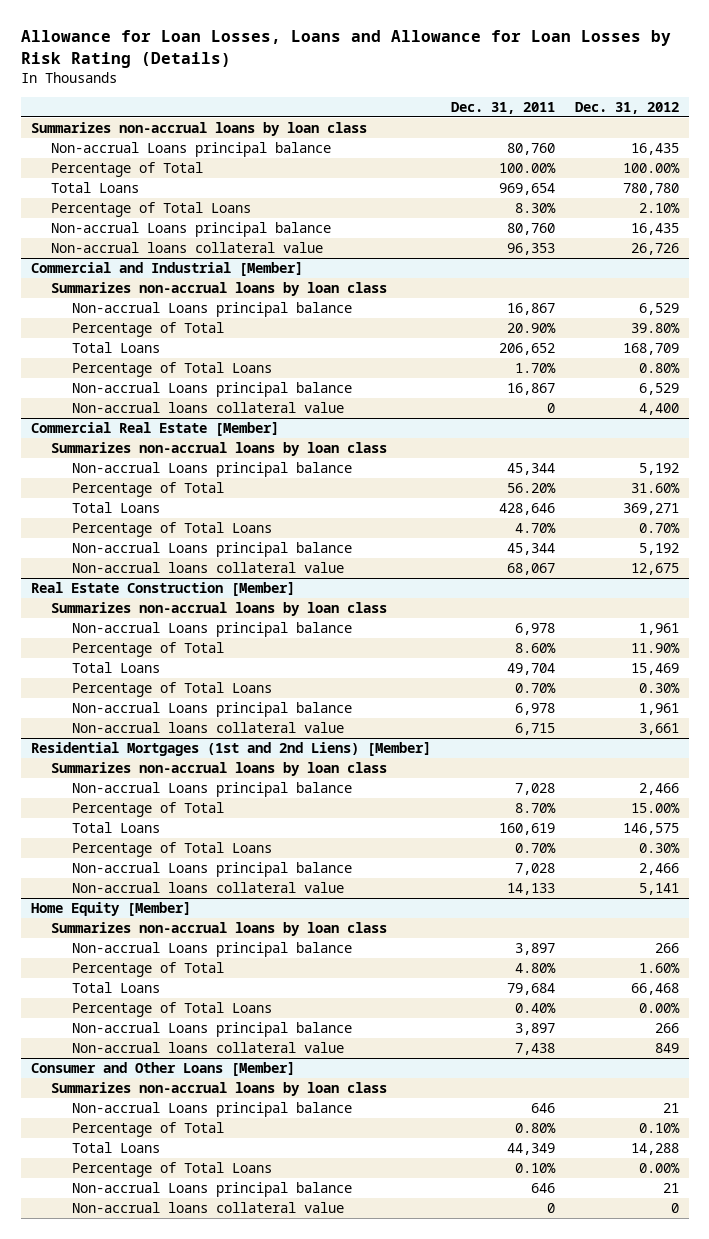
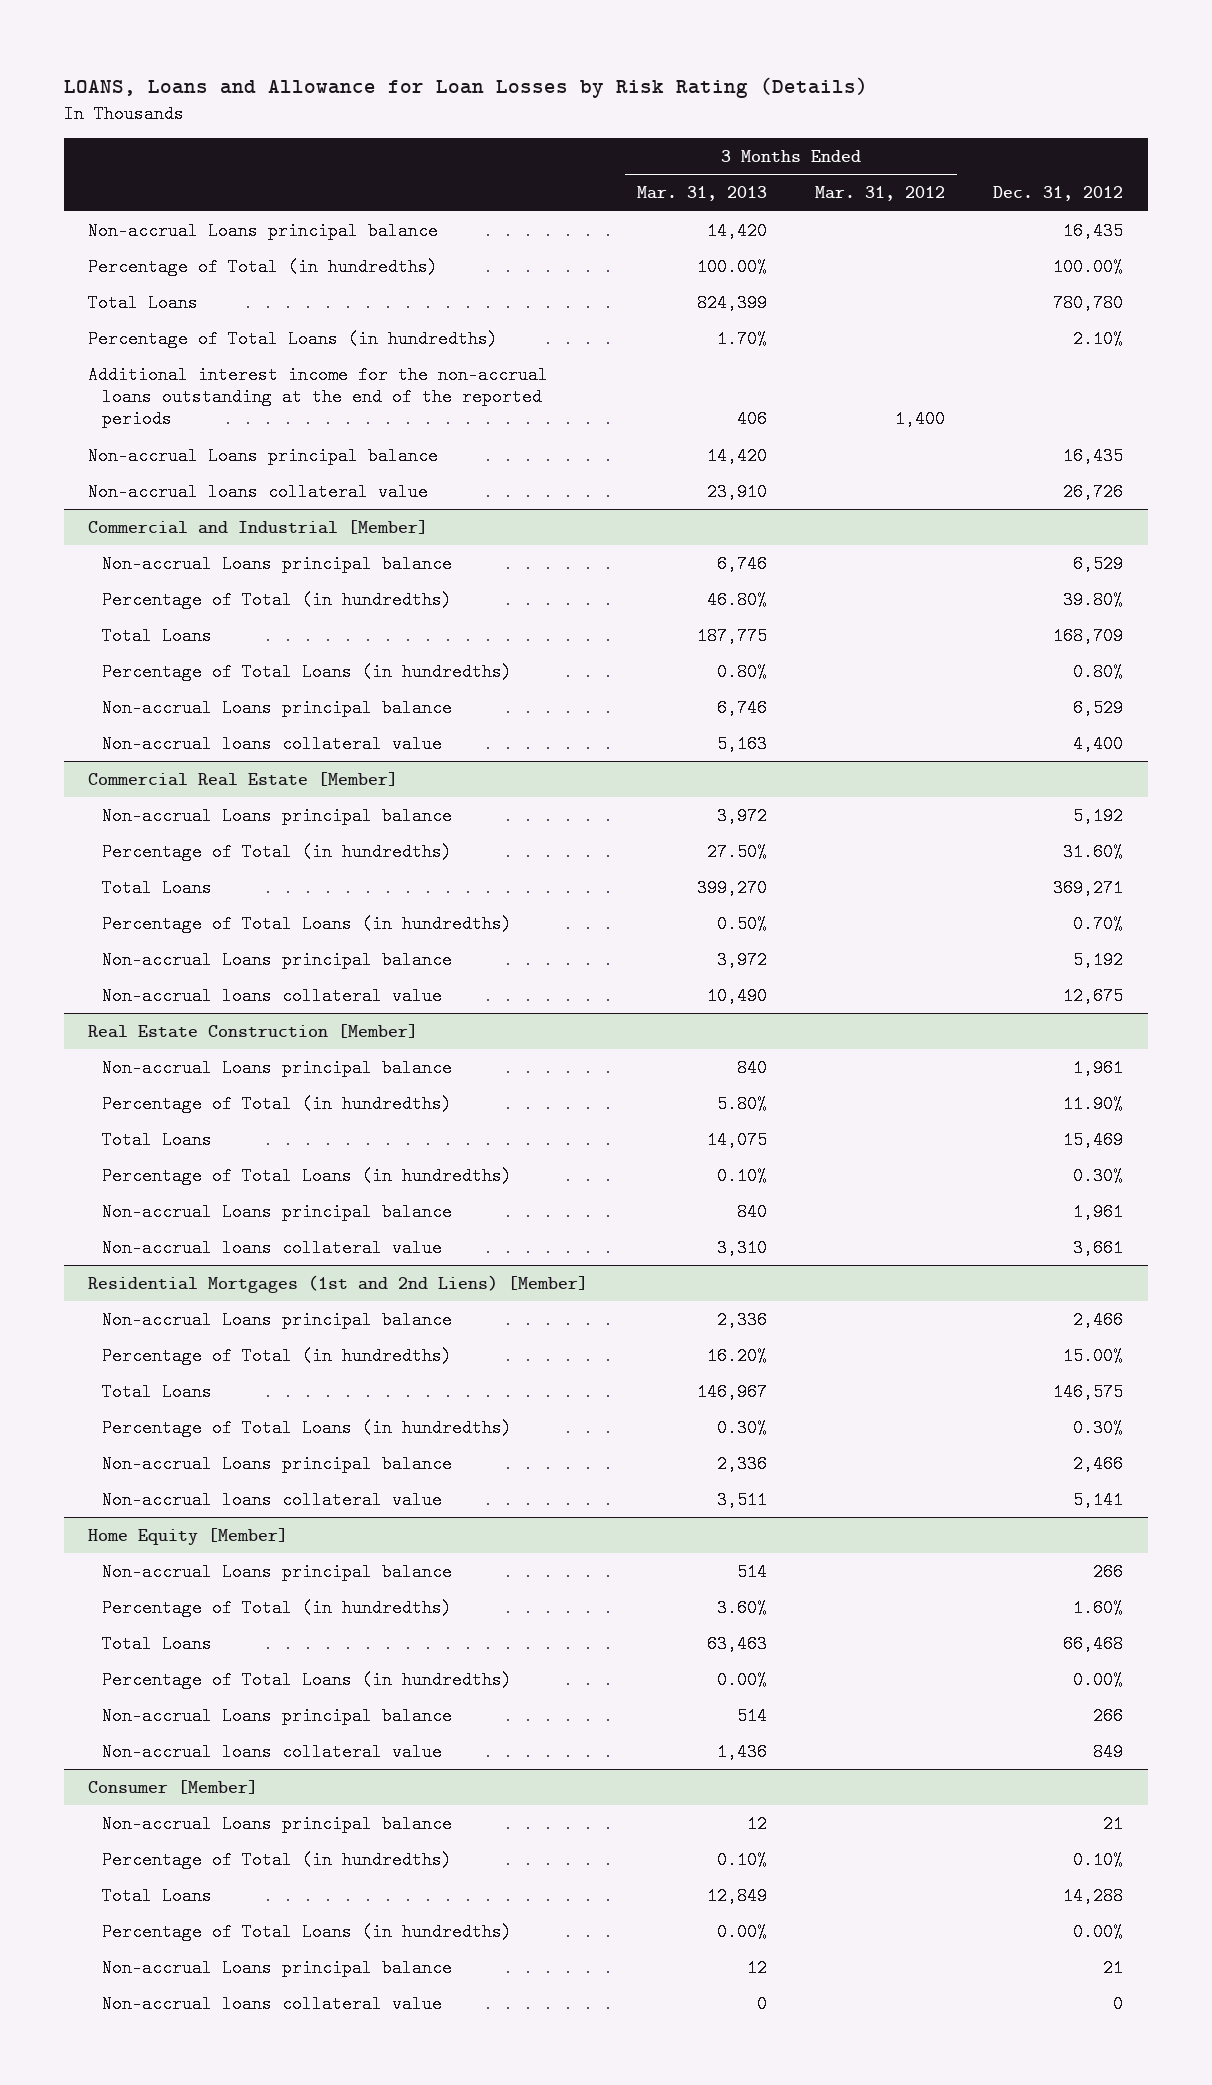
- Allowance for Loan Losses, Loans and Allowance for Loan Losses by Risk Rating (Details)
+ LOANS, Loans and Allowance for Loan Losses by Risk Rating (Details)
- | Dec. 31, 2011 | Dec. 31, 2012
+ | 3 Months Ended Mar. 31, 2013 | 3 Months Ended Mar. 31, 2012 | Dec. 31, 2012
- Summarizes non-accrual loans by loan class
- Percentage of Total | 100.00% | 100.00%
+ Percentage of Total (in hundredths) | 100.00% | | 100.00%
- Percentage of Total Loans | 8.30% | 2.10%
+ Percentage of Total Loans (in hundredths) | 1.70% | | 2.10%
+ Additional interest income for the non-accrual loans outstanding at the end of the reported periods | 406 | 1,400 |
@ Commercial and Industrial [Member]
- Summarizes non-accrual loans by loan class
- Percentage of Total | 20.90% | 39.80%
+ Percentage of Total (in hundredths) | 46.80% | | 39.80%
- Percentage of Total Loans | 1.70% | 0.80%
+ Percentage of Total Loans (in hundredths) | 0.80% | | 0.80%
@ Commercial Real Estate [Member]
- Summarizes non-accrual loans by loan class
- Percentage of Total | 56.20% | 31.60%
+ Percentage of Total (in hundredths) | 27.50% | | 31.60%
- Percentage of Total Loans | 4.70% | 0.70%
+ Percentage of Total Loans (in hundredths) | 0.50% | | 0.70%
@ Real Estate Construction [Member]
- Summarizes non-accrual loans by loan class
- Percentage of Total | 8.60% | 11.90%
+ Percentage of Total (in hundredths) | 5.80% | | 11.90%
- Percentage of Total Loans | 0.70% | 0.30%
+ Percentage of Total Loans (in hundredths) | 0.10% | | 0.30%
@ Residential Mortgages (1st and 2nd Liens) [Member]
- Summarizes non-accrual loans by loan class
- Percentage of Total | 8.70% | 15.00%
+ Percentage of Total (in hundredths) | 16.20% | | 15.00%
- Percentage of Total Loans | 0.70% | 0.30%
+ Percentage of Total Loans (in hundredths) | 0.30% | | 0.30%
@ Home Equity [Member]
- Summarizes non-accrual loans by loan class
- Percentage of Total | 4.80% | 1.60%
+ Percentage of Total (in hundredths) | 3.60% | | 1.60%
- Percentage of Total Loans | 0.40% | 0.00%
+ Percentage of Total Loans (in hundredths) | 0.00% | | 0.00%
- Consumer and Other Loans [Member]
- Summarizes non-accrual loans by loan class
+ Consumer [Member]
- Percentage of Total | 0.80% | 0.10%
+ Percentage of Total (in hundredths) | 0.10% | | 0.10%
- Percentage of Total Loans | 0.10% | 0.00%
+ Percentage of Total Loans (in hundredths) | 0.00% | | 0.00%

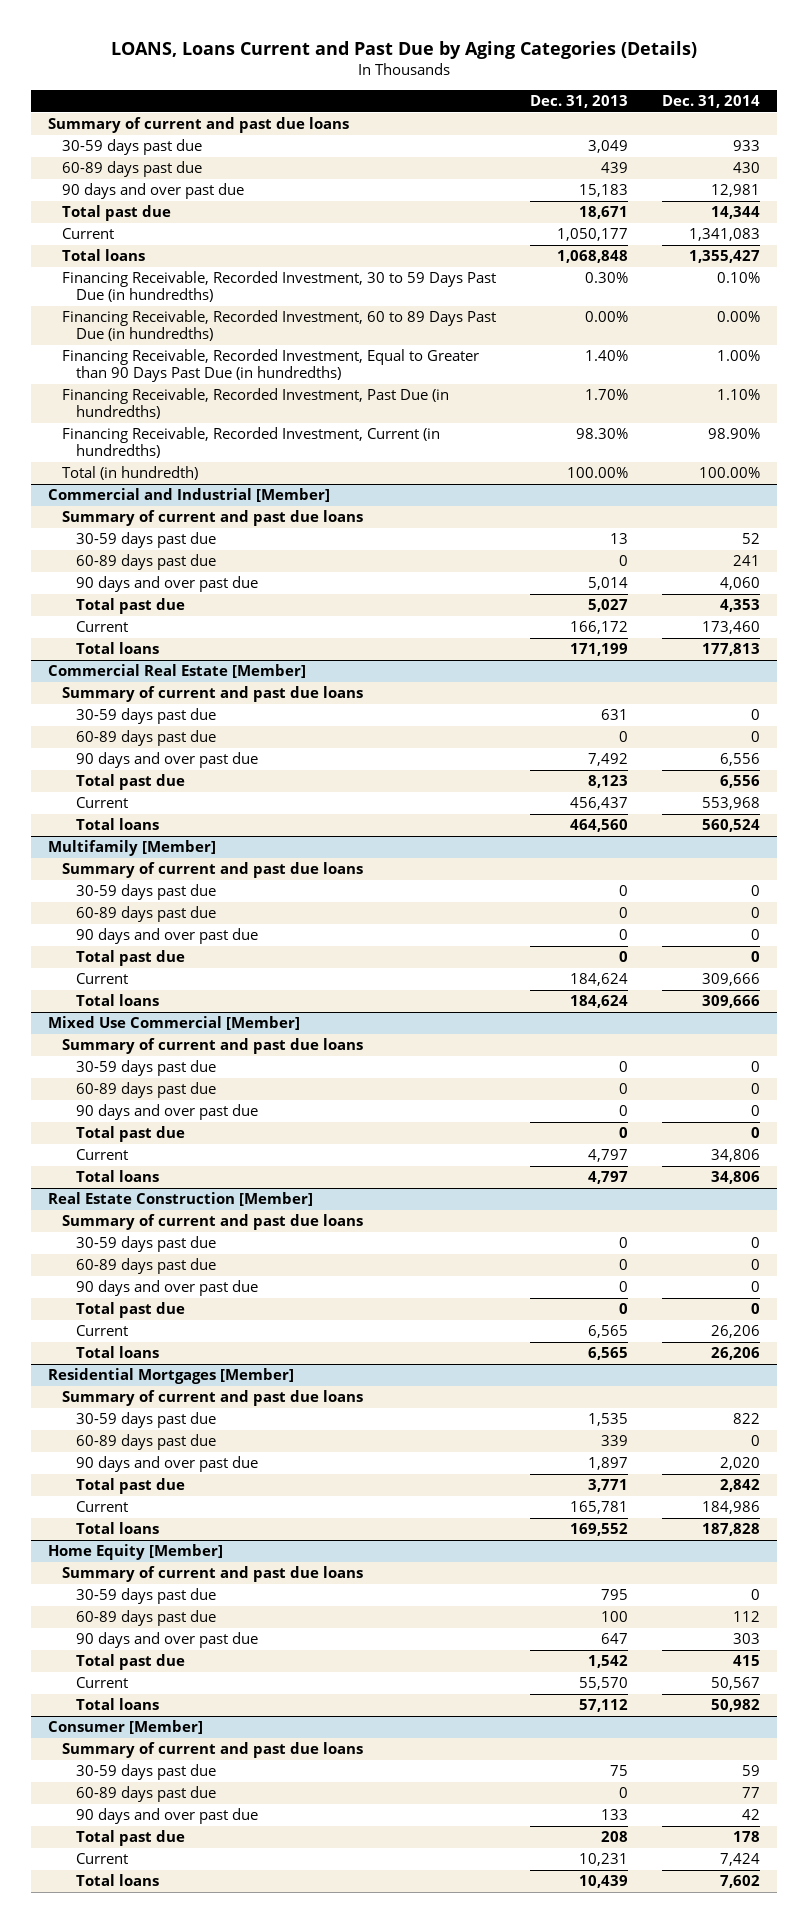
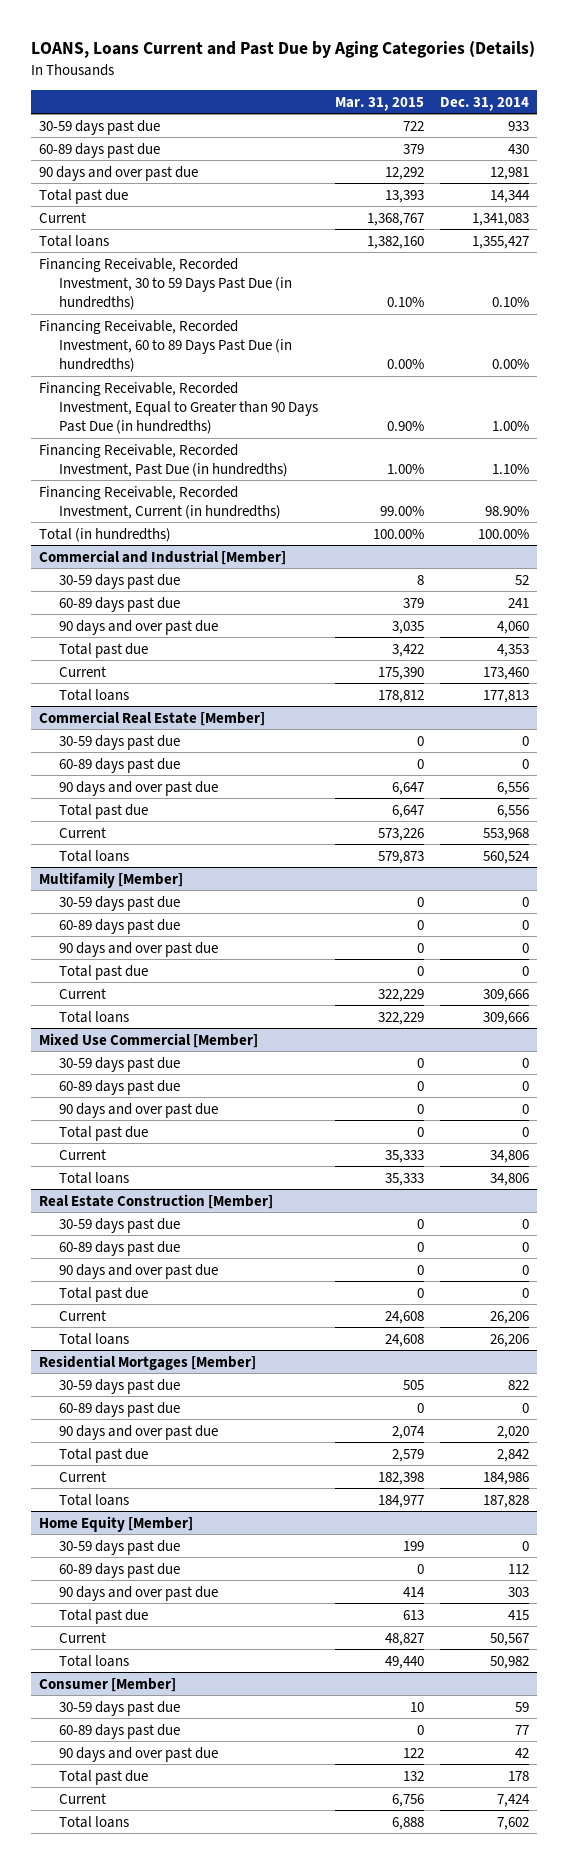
- | Dec. 31, 2013 | Dec. 31, 2014
+ | Mar. 31, 2015 | Dec. 31, 2014
- Summary of current and past due loans
- Total (in hundredth) | 100.00% | 100.00%
+ Total (in hundredths) | 100.00% | 100.00%
@ Commercial and Industrial [Member]
- Summary of current and past due loans
@ Commercial Real Estate [Member]
- Summary of current and past due loans
@ Multifamily [Member]
- Summary of current and past due loans
@ Mixed Use Commercial [Member]
- Summary of current and past due loans
@ Real Estate Construction [Member]
- Summary of current and past due loans
@ Residential Mortgages [Member]
- Summary of current and past due loans
@ Home Equity [Member]
- Summary of current and past due loans
@ Consumer [Member]
- Summary of current and past due loans

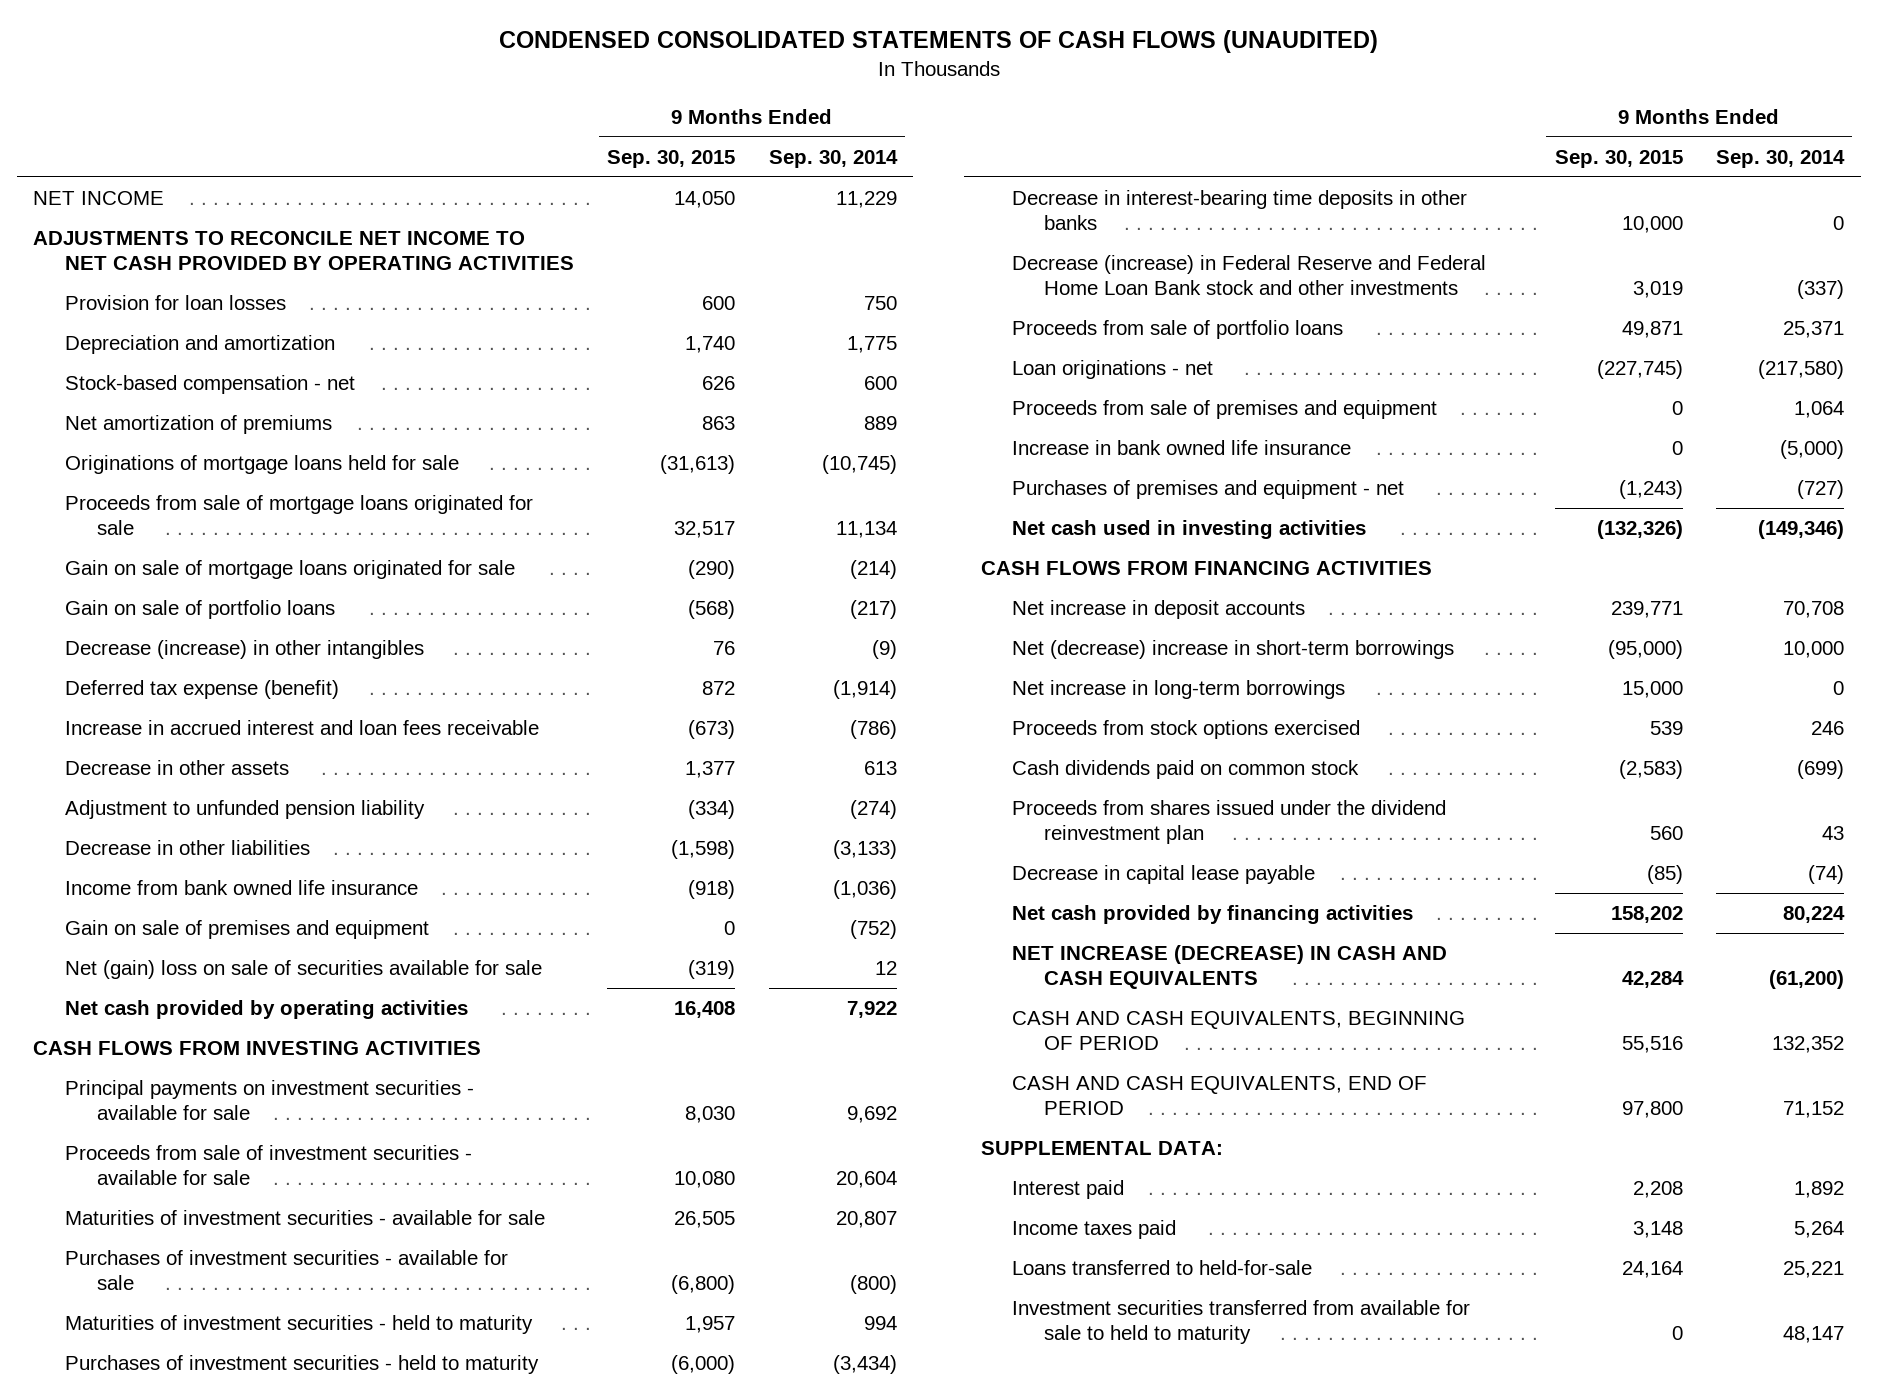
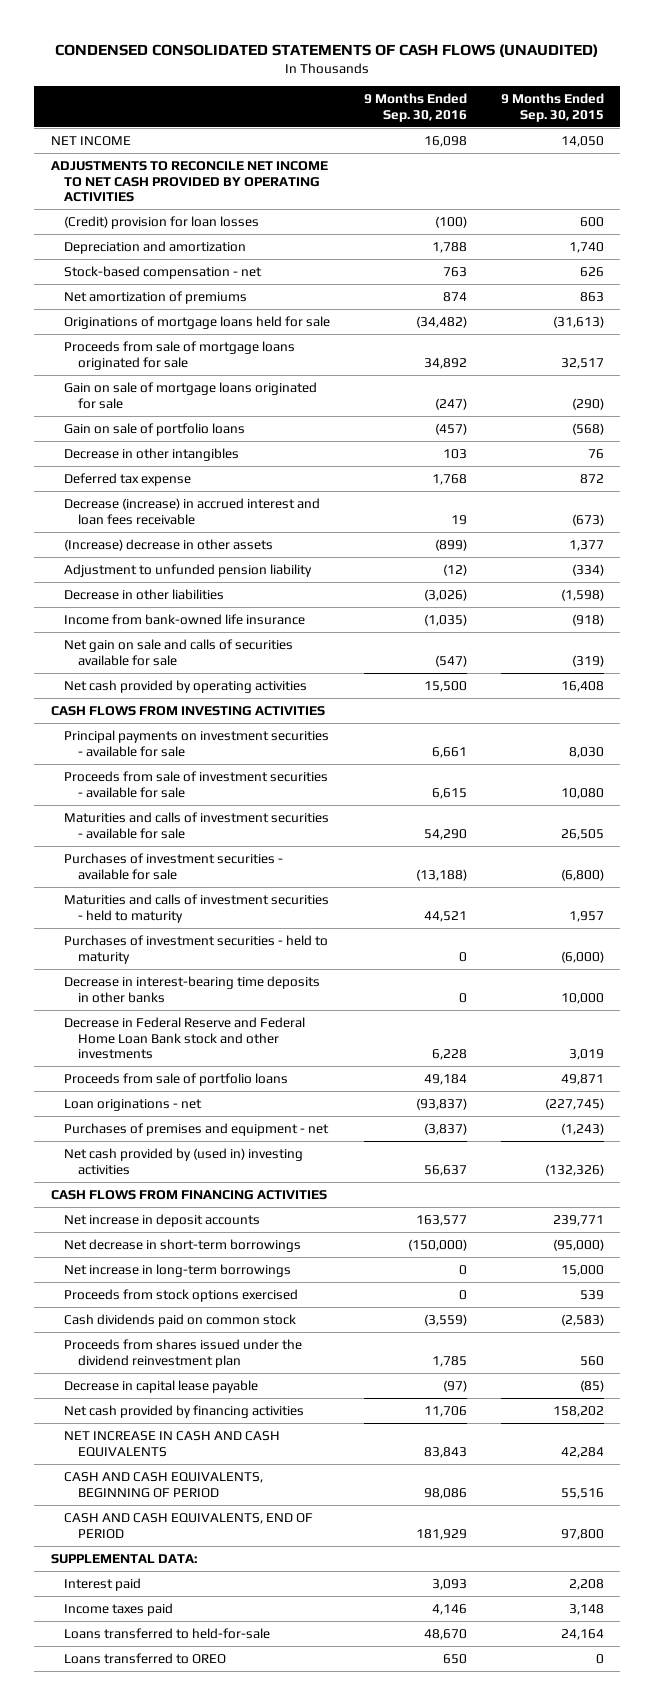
- | 9 Months Ended Sep. 30, 2015 | 9 Months Ended Sep. 30, 2014
+ | 9 Months Ended Sep. 30, 2016 | 9 Months Ended Sep. 30, 2015
- Provision for loan losses | 600 | 750
+ (Credit) provision for loan losses | (100) | 600
- Decrease (increase) in other intangibles | 76 | (9)
- Deferred tax expense (benefit) | 872 | (1,914)
- Increase in accrued interest and loan fees receivable | (673) | (786)
- Decrease in other assets | 1,377 | 613
+ Decrease in other intangibles | 103 | 76
+ Deferred tax expense | 1,768 | 872
+ Decrease (increase) in accrued interest and loan fees receivable | 19 | (673)
+ (Increase) decrease in other assets | (899) | 1,377
- Income from bank owned life insurance | (918) | (1,036)
- Gain on sale of premises and equipment | 0 | (752)
- Net (gain) loss on sale of securities available for sale | (319) | 12
+ Income from bank-owned life insurance | (1,035) | (918)
+ Net gain on sale and calls of securities available for sale | (547) | (319)
- Maturities of investment securities - available for sale | 26,505 | 20,807
+ Maturities and calls of investment securities - available for sale | 54,290 | 26,505
- Maturities of investment securities - held to maturity | 1,957 | 994
+ Maturities and calls of investment securities - held to maturity | 44,521 | 1,957
- Decrease (increase) in Federal Reserve and Federal Home Loan Bank stock and other investments | 3,019 | (337)
+ Decrease in Federal Reserve and Federal Home Loan Bank stock and other investments | 6,228 | 3,019
- Proceeds from sale of premises and equipment | 0 | 1,064
- Increase in bank owned life insurance | 0 | (5,000)
- Net cash used in investing activities | (132,326) | (149,346)
+ Net cash provided by (used in) investing activities | 56,637 | (132,326)
- Net (decrease) increase in short-term borrowings | (95,000) | 10,000
+ Net decrease in short-term borrowings | (150,000) | (95,000)
- NET INCREASE (DECREASE) IN CASH AND CASH EQUIVALENTS | 42,284 | (61,200)
+ NET INCREASE IN CASH AND CASH EQUIVALENTS | 83,843 | 42,284
- Investment securities transferred from available for sale to held to maturity | 0 | 48,147
+ Loans transferred to OREO | 650 | 0

